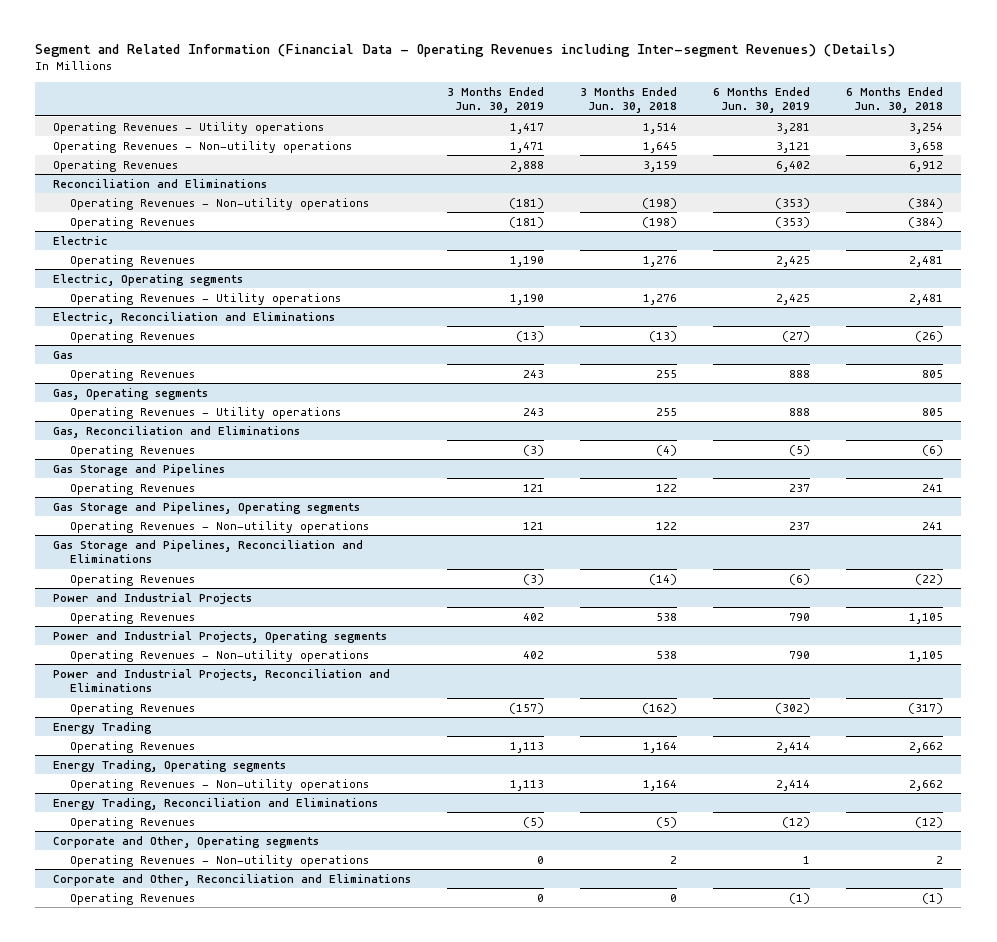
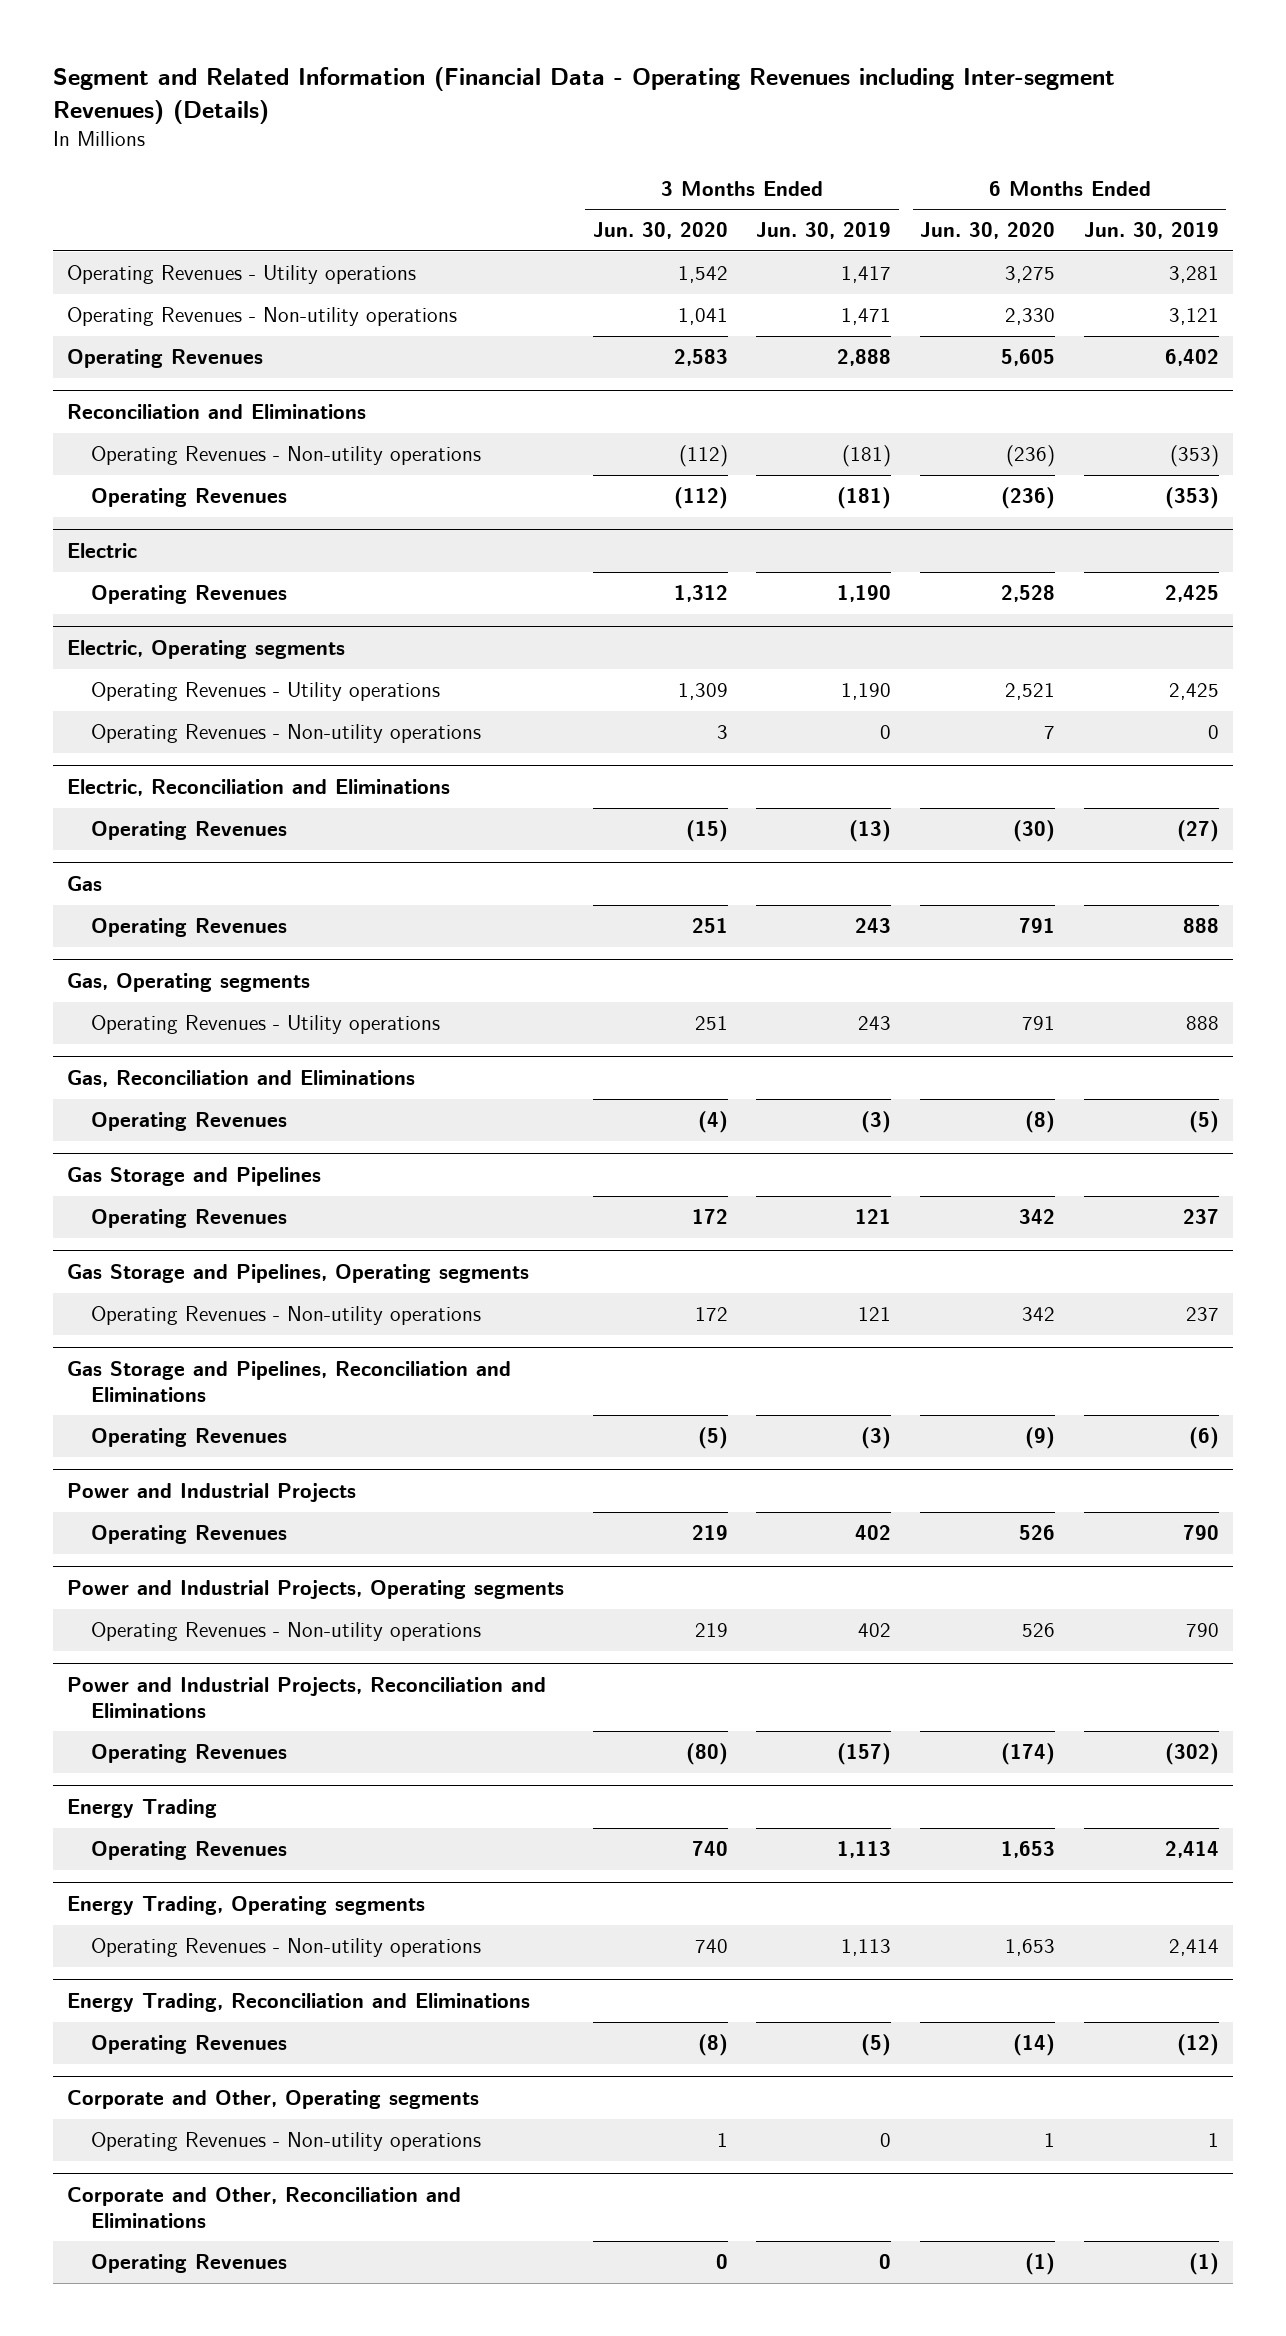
- | 3 Months Ended Jun. 30, 2019 | 3 Months Ended Jun. 30, 2018 | 6 Months Ended Jun. 30, 2019 | 6 Months Ended Jun. 30, 2018
+ | 3 Months Ended Jun. 30, 2020 | 3 Months Ended Jun. 30, 2019 | 6 Months Ended Jun. 30, 2020 | 6 Months Ended Jun. 30, 2019
@ Electric, Operating segments
+ Operating Revenues - Non-utility operations | 3 | 0 | 7 | 0

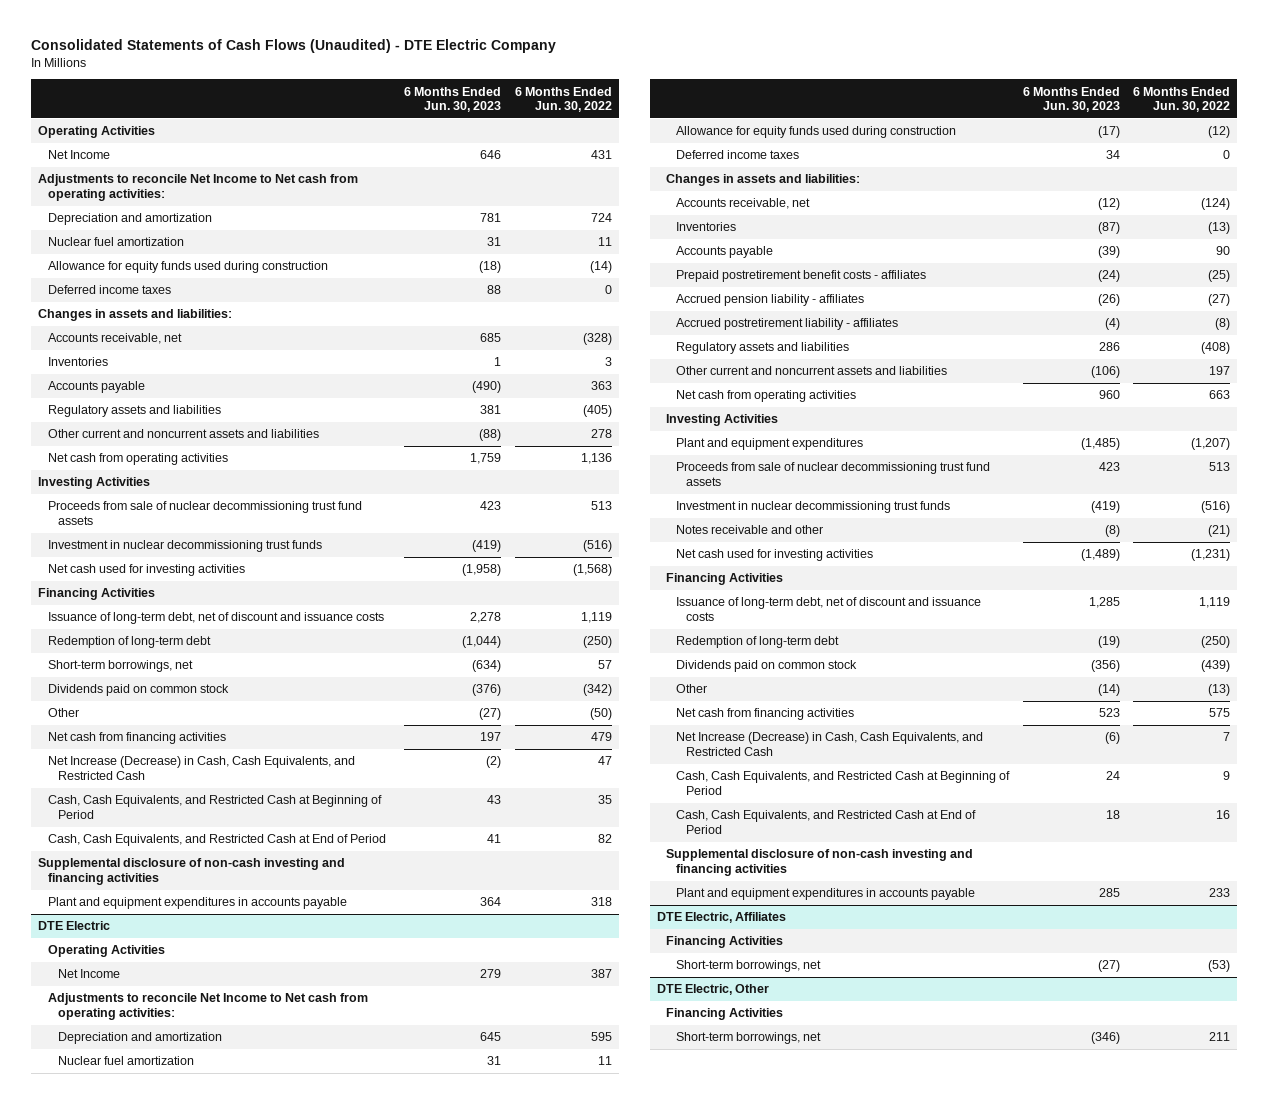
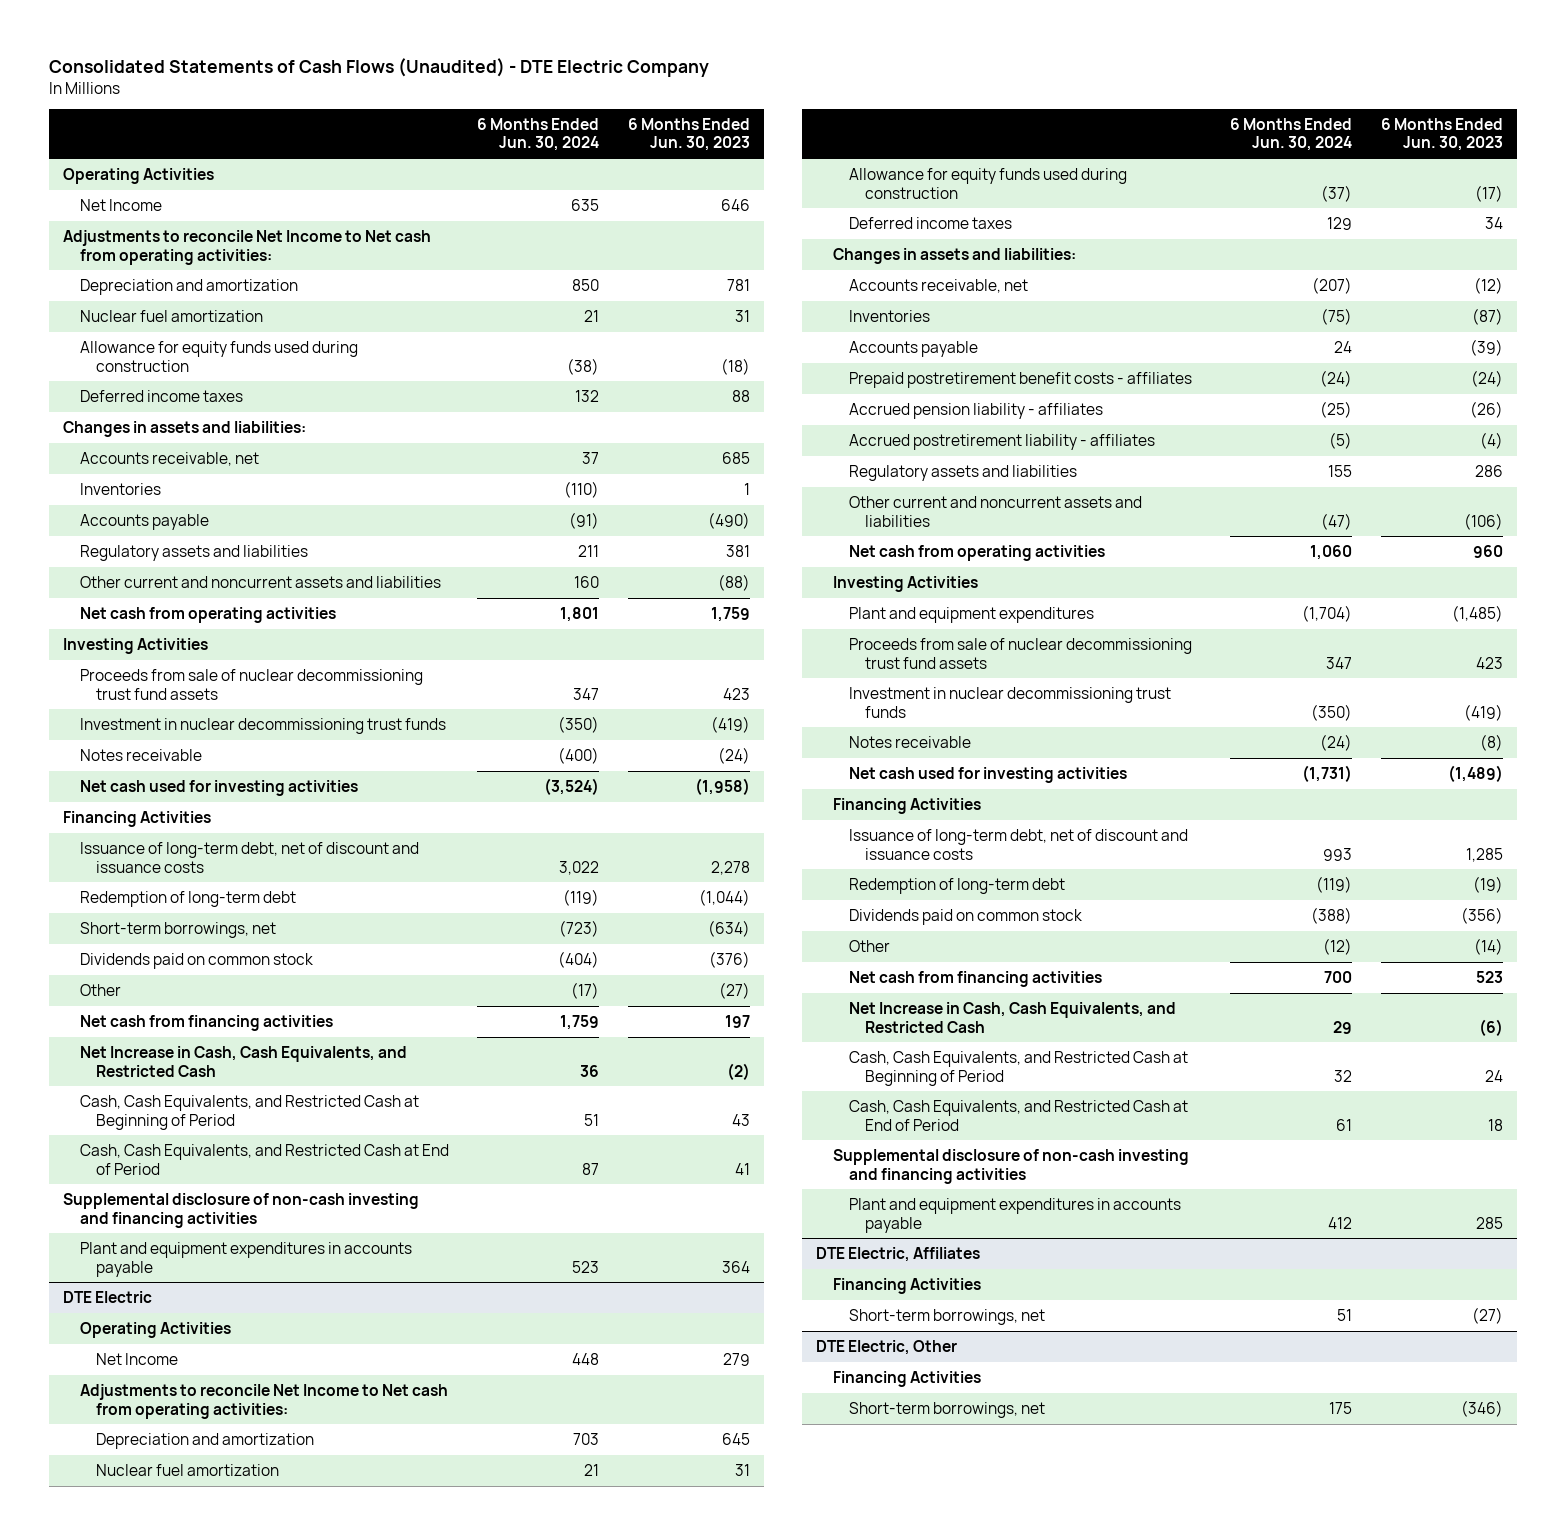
- | 6 Months Ended Jun. 30, 2023 | 6 Months Ended Jun. 30, 2022
+ | 6 Months Ended Jun. 30, 2024 | 6 Months Ended Jun. 30, 2023
+ Notes receivable | (400) | (24)
- Net Increase (Decrease) in Cash, Cash Equivalents, and Restricted Cash | (2) | 47
+ Net Increase in Cash, Cash Equivalents, and Restricted Cash | 36 | (2)
@ DTE Electric
- Notes receivable and other | (8) | (21)
+ Notes receivable | (24) | (8)
- Net Increase (Decrease) in Cash, Cash Equivalents, and Restricted Cash | (6) | 7
+ Net Increase in Cash, Cash Equivalents, and Restricted Cash | 29 | (6)

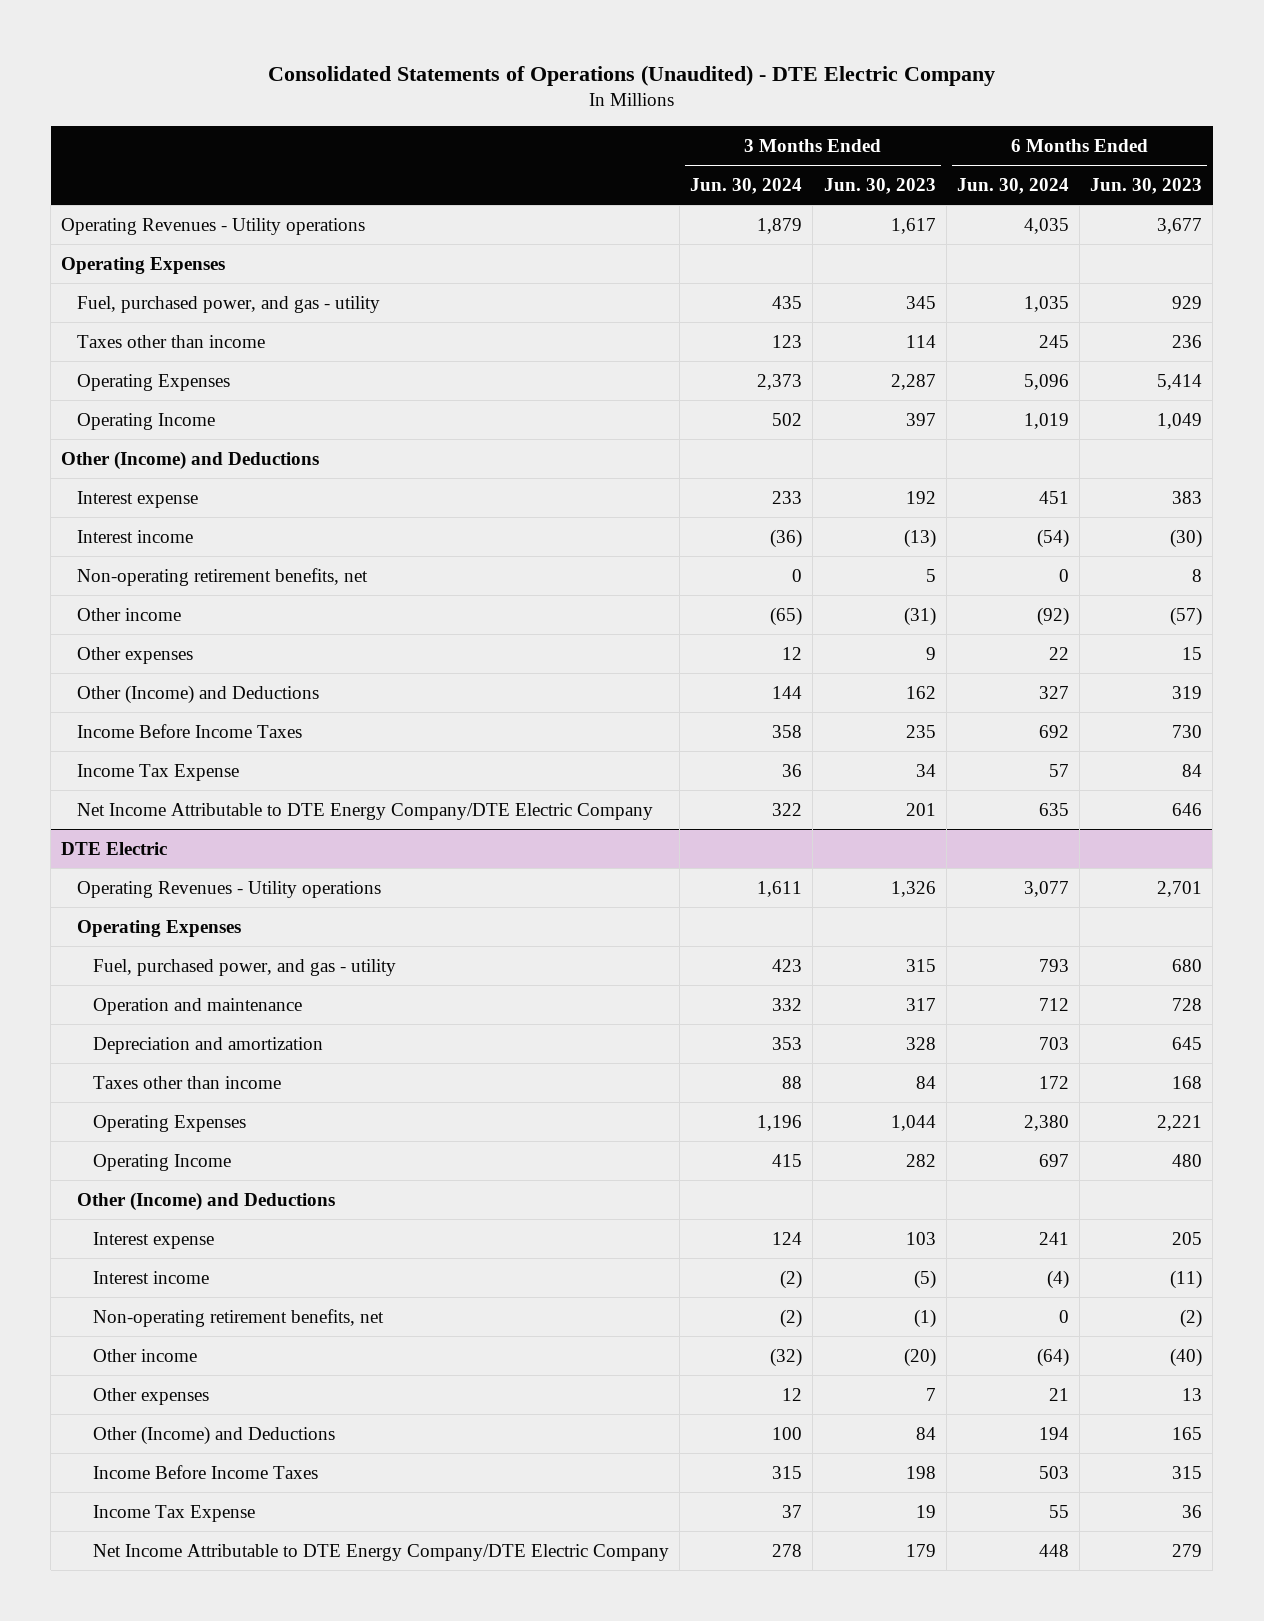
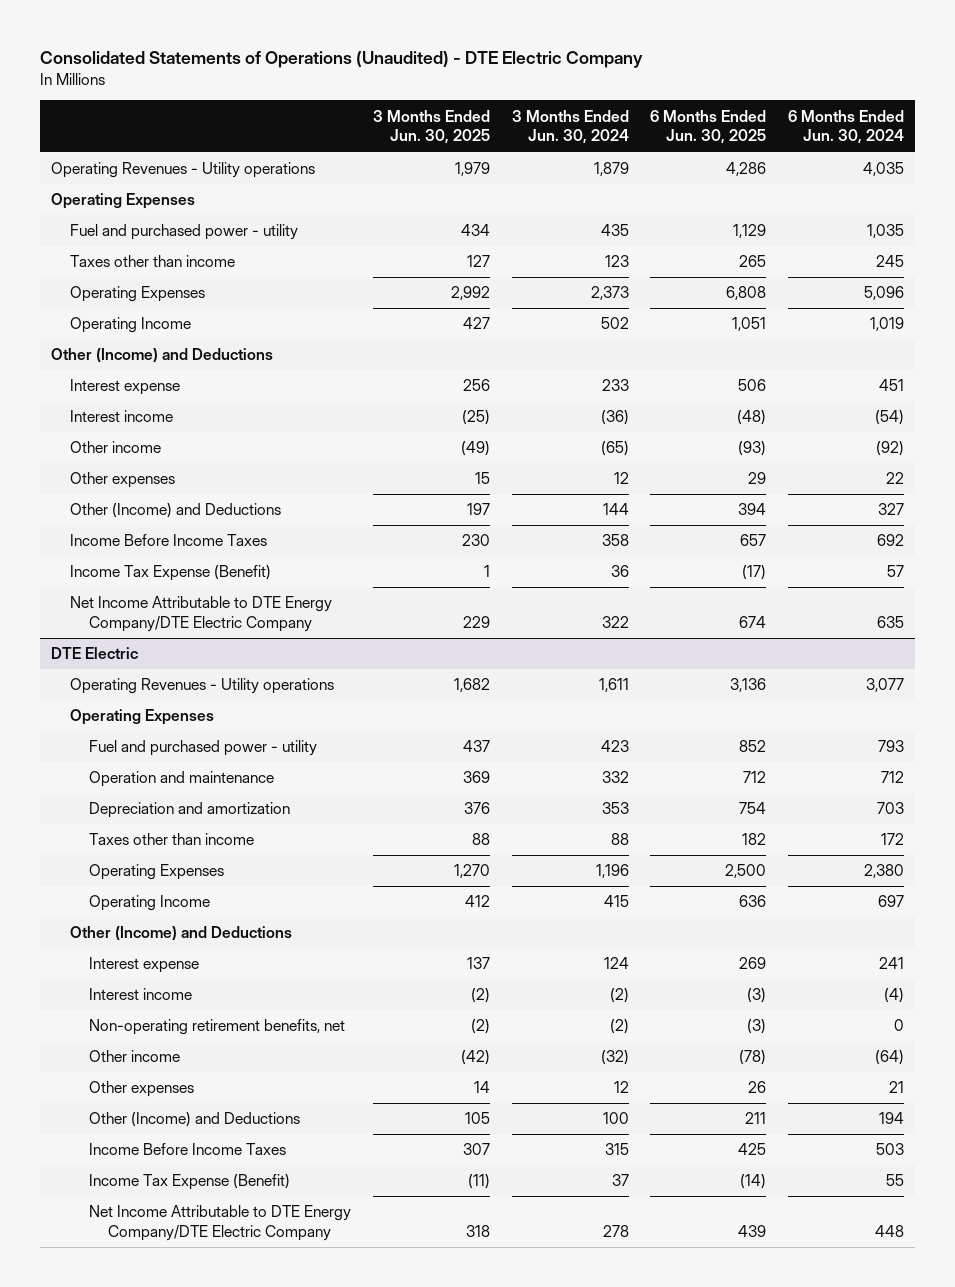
- | 3 Months Ended Jun. 30, 2024 | 3 Months Ended Jun. 30, 2023 | 6 Months Ended Jun. 30, 2024 | 6 Months Ended Jun. 30, 2023
+ | 3 Months Ended Jun. 30, 2025 | 3 Months Ended Jun. 30, 2024 | 6 Months Ended Jun. 30, 2025 | 6 Months Ended Jun. 30, 2024
- Fuel, purchased power, and gas - utility | 435 | 345 | 1,035 | 929
+ Fuel and purchased power - utility | 434 | 435 | 1,129 | 1,035
- Non-operating retirement benefits, net | 0 | 5 | 0 | 8
- Income Tax Expense | 36 | 34 | 57 | 84
+ Income Tax Expense (Benefit) | 1 | 36 | (17) | 57
@ DTE Electric
- Fuel, purchased power, and gas - utility | 423 | 315 | 793 | 680
+ Fuel and purchased power - utility | 437 | 423 | 852 | 793
- Income Tax Expense | 37 | 19 | 55 | 36
+ Income Tax Expense (Benefit) | (11) | 37 | (14) | 55

